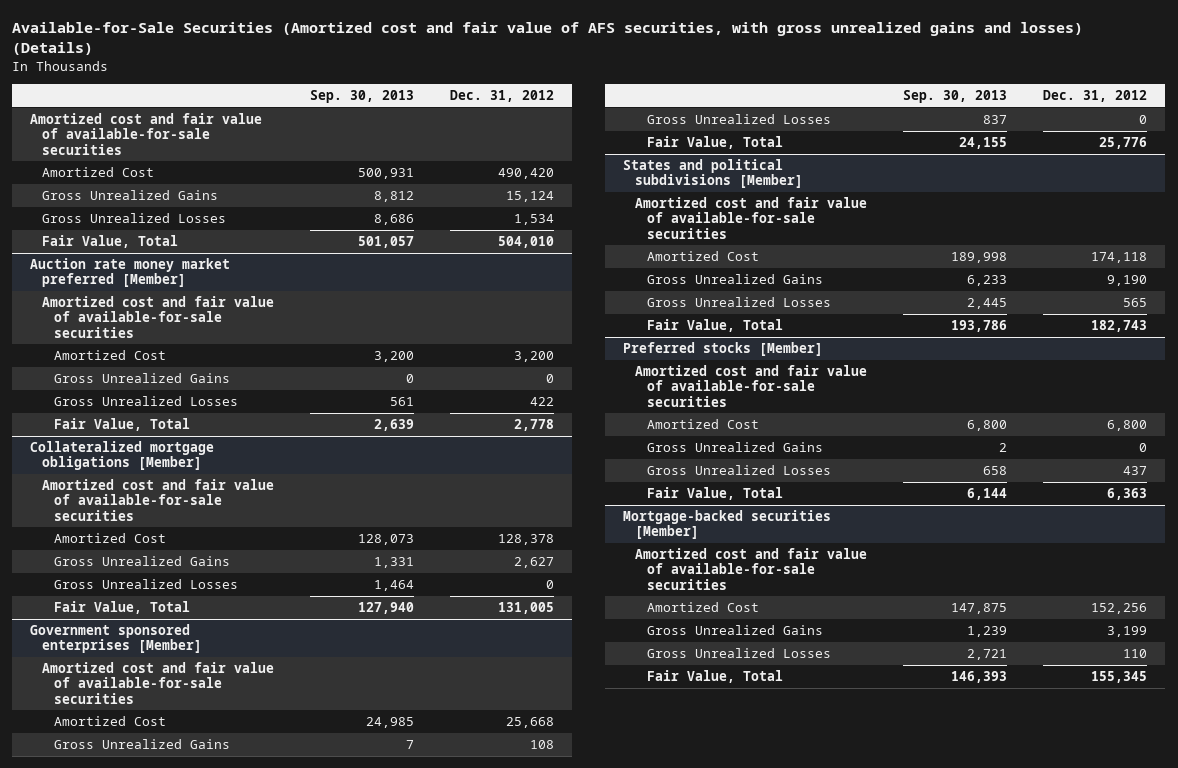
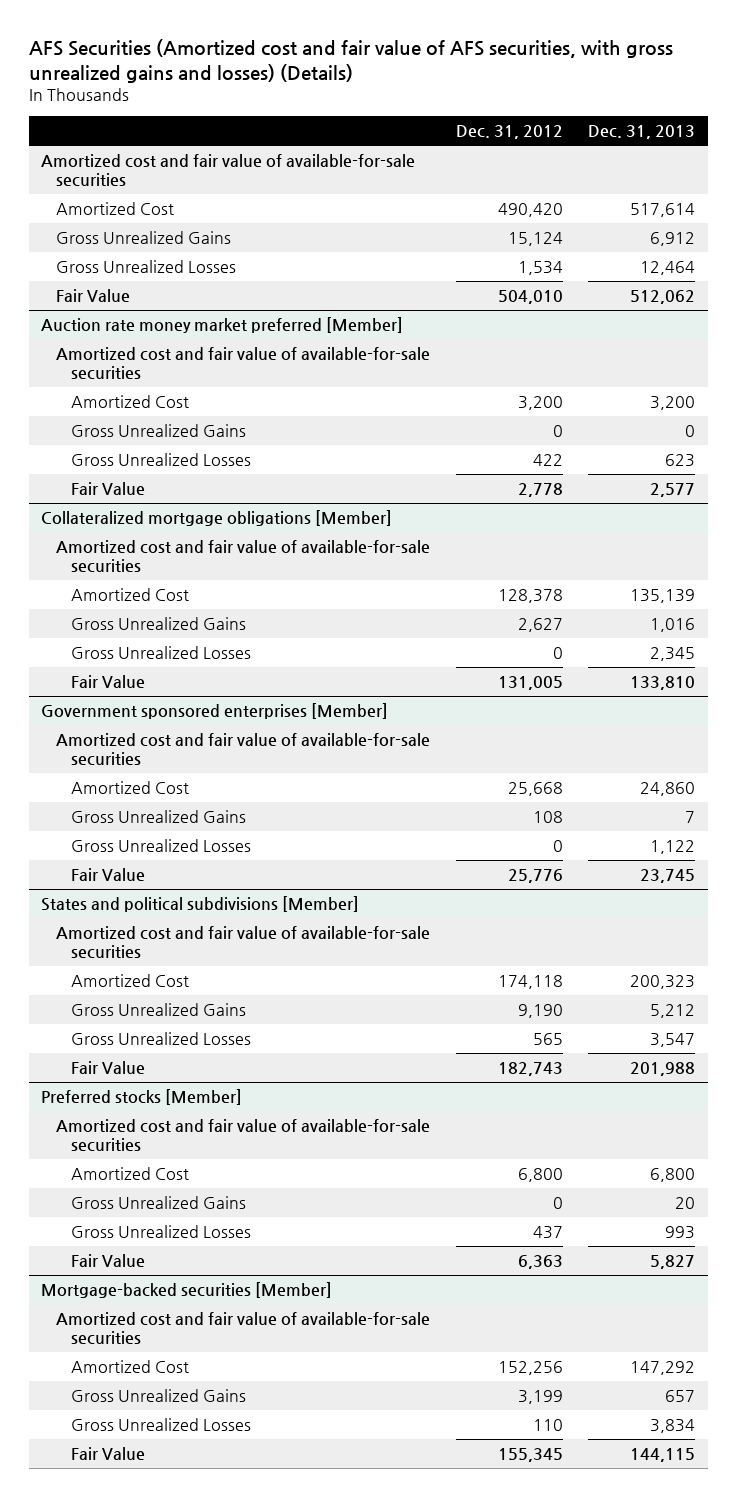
- Available-for-Sale Securities (Amortized cost and fair value of AFS securities, with gross unrealized gains and losses) (Details)
+ AFS Securities (Amortized cost and fair value of AFS securities, with gross unrealized gains and losses) (Details)
- | Sep. 30, 2013 | Dec. 31, 2012
+ | Dec. 31, 2012 | Dec. 31, 2013
- Fair Value, Total | 501,057 | 504,010
+ Fair Value | 504,010 | 512,062
@ Auction rate money market preferred [Member]
- Fair Value, Total | 2,639 | 2,778
+ Fair Value | 2,778 | 2,577
@ Collateralized mortgage obligations [Member]
- Fair Value, Total | 127,940 | 131,005
+ Fair Value | 131,005 | 133,810
@ Government sponsored enterprises [Member]
- Fair Value, Total | 24,155 | 25,776
+ Fair Value | 25,776 | 23,745
@ States and political subdivisions [Member]
- Fair Value, Total | 193,786 | 182,743
+ Fair Value | 182,743 | 201,988
@ Preferred stocks [Member]
- Fair Value, Total | 6,144 | 6,363
+ Fair Value | 6,363 | 5,827
@ Mortgage-backed securities [Member]
- Fair Value, Total | 146,393 | 155,345
+ Fair Value | 155,345 | 144,115

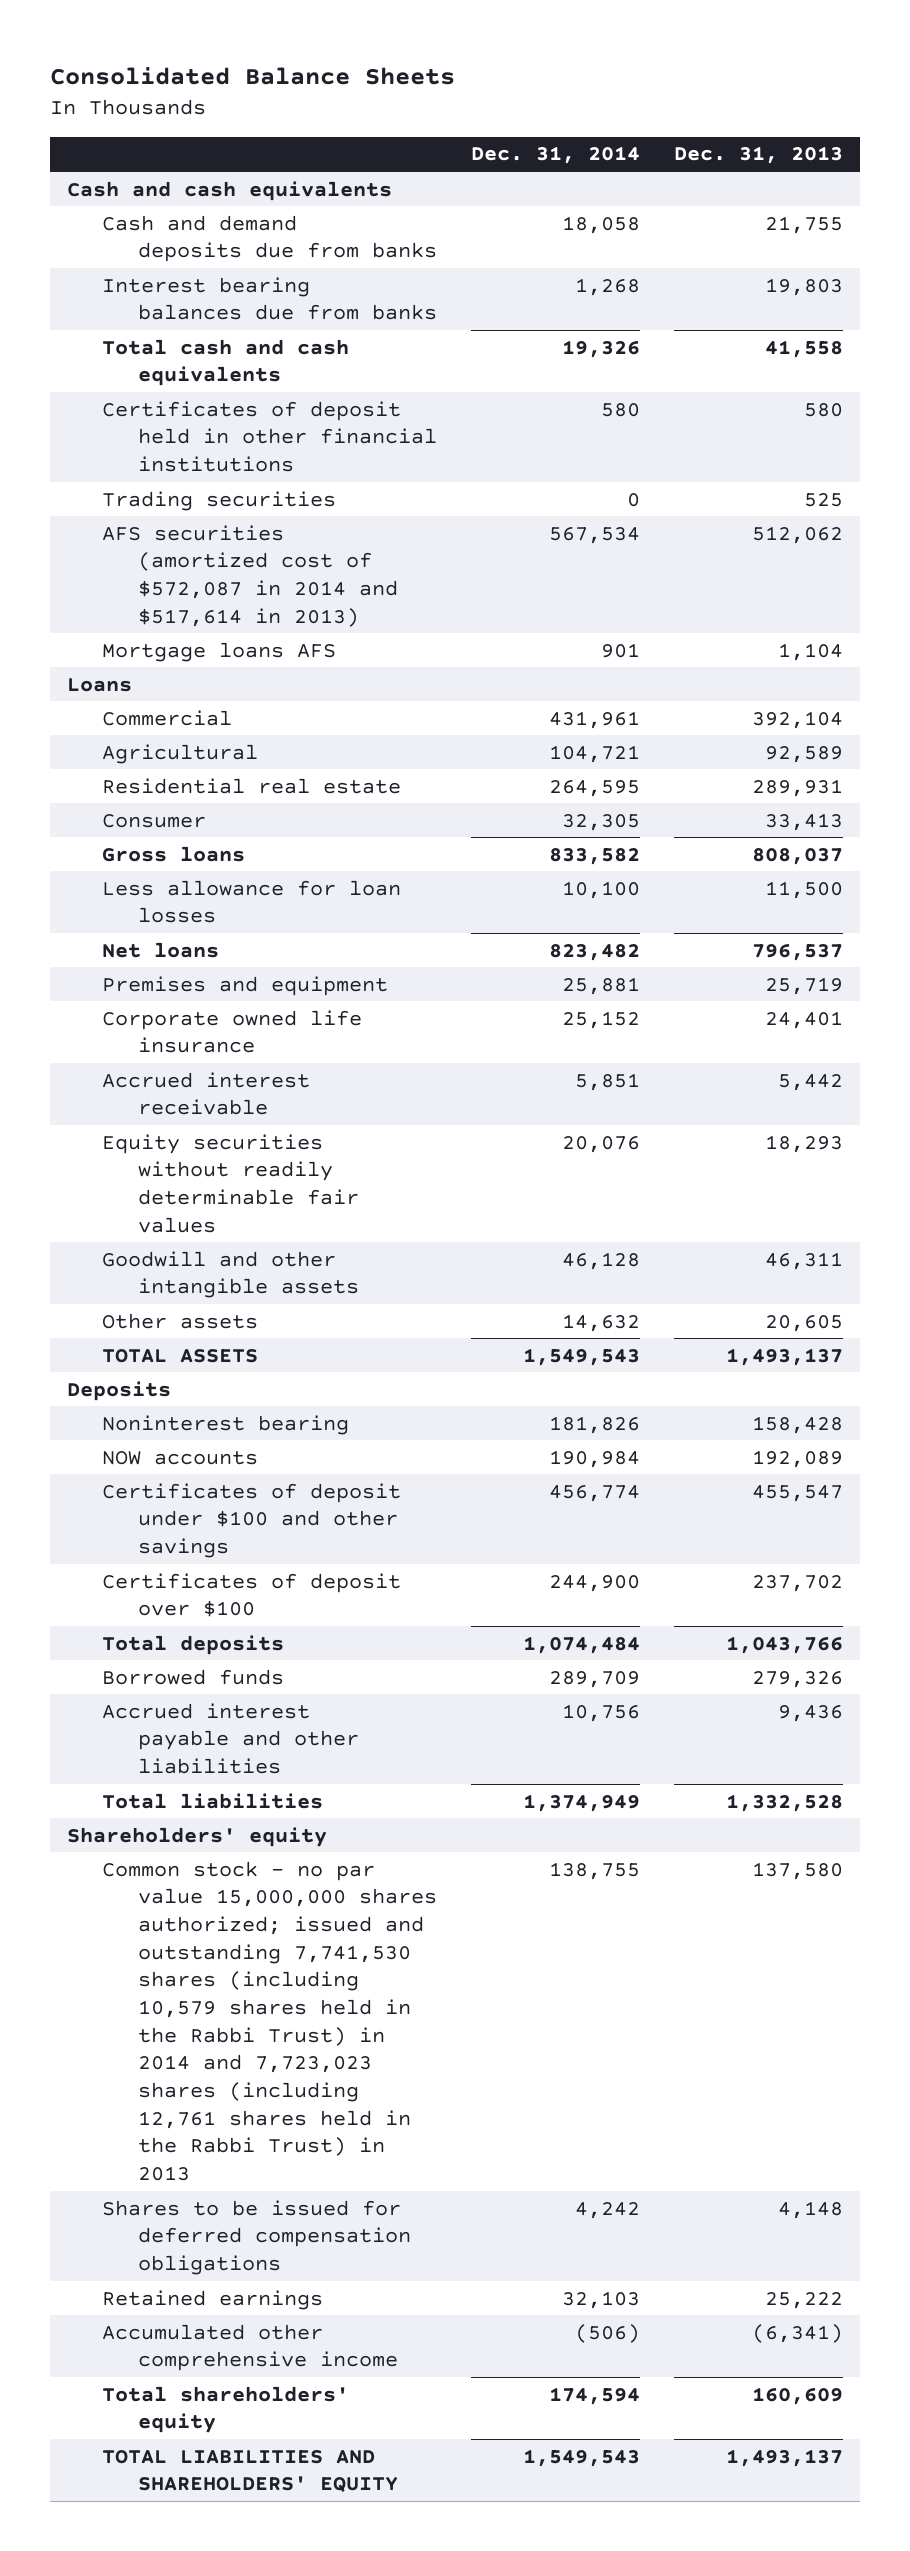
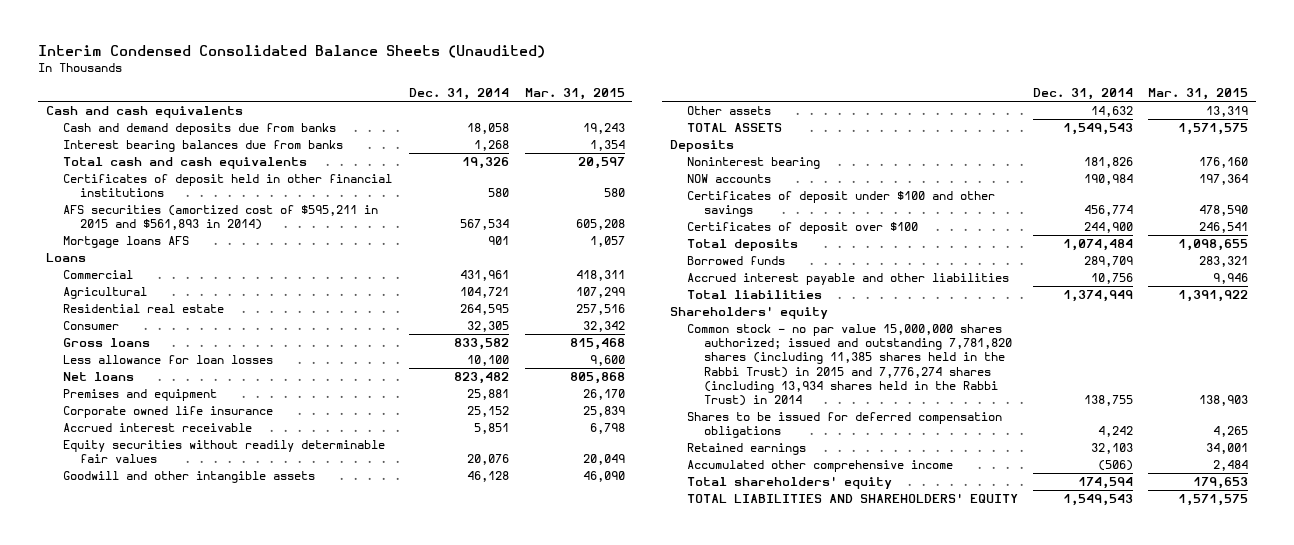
- Consolidated Balance Sheets
+ Interim Condensed Consolidated Balance Sheets (Unaudited)
- | Dec. 31, 2014 | Dec. 31, 2013
+ | Dec. 31, 2014 | Mar. 31, 2015
- Trading securities | 0 | 525
- AFS securities (amortized cost of $572,087 in 2014 and $517,614 in 2013) | 567,534 | 512,062
+ AFS securities (amortized cost of $595,211 in 2015 and $561,893 in 2014) | 567,534 | 605,208
- Common stock - no par value 15,000,000 shares authorized; issued and outstanding 7,741,530 shares (including 10,579 shares held in the Rabbi Trust) in 2014 and 7,723,023 shares (including 12,761 shares held in the Rabbi Trust) in 2013 | 138,755 | 137,580
+ Common stock - no par value 15,000,000 shares authorized; issued and outstanding 7,781,820 shares (including 11,385 shares held in the Rabbi Trust) in 2015 and 7,776,274 shares (including 13,934 shares held in the Rabbi Trust) in 2014 | 138,755 | 138,903

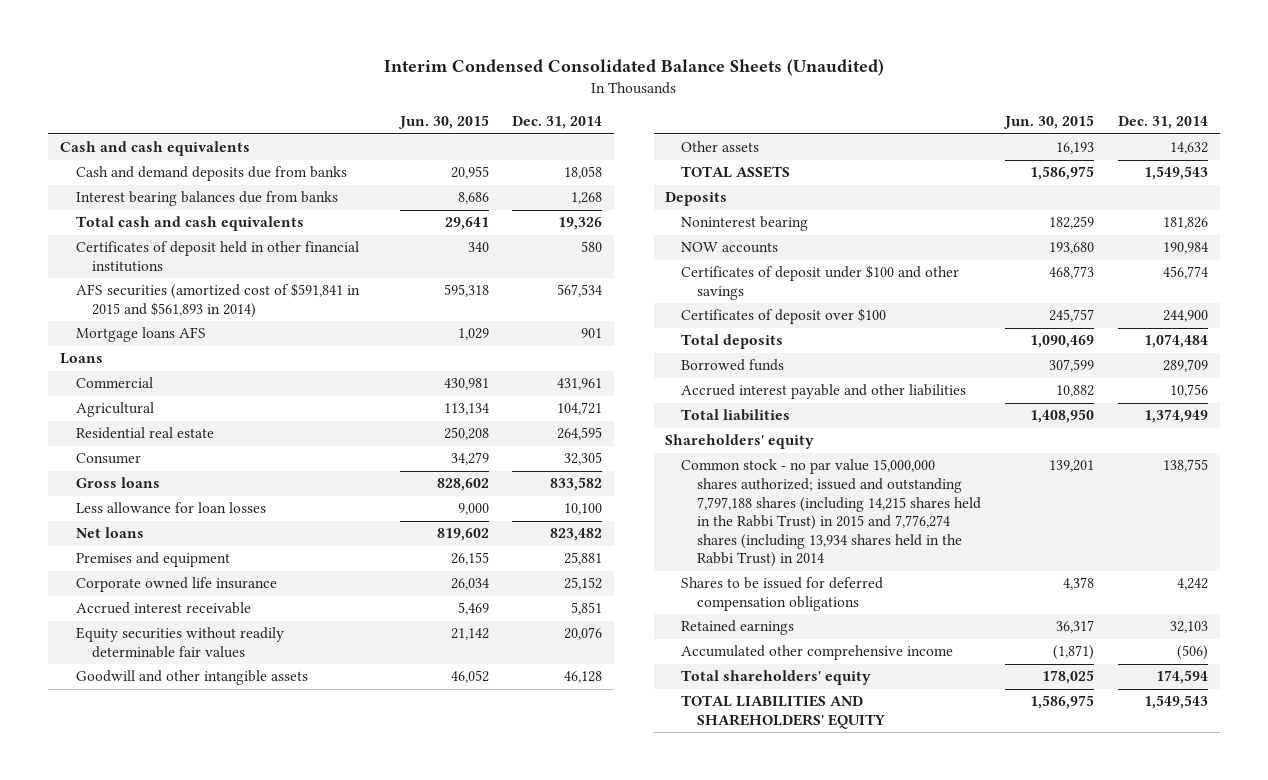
- | Dec. 31, 2014 | Mar. 31, 2015
+ | Jun. 30, 2015 | Dec. 31, 2014
- AFS securities (amortized cost of $595,211 in 2015 and $561,893 in 2014) | 567,534 | 605,208
+ AFS securities (amortized cost of $591,841 in 2015 and $561,893 in 2014) | 595,318 | 567,534
- Common stock - no par value 15,000,000 shares authorized; issued and outstanding 7,781,820 shares (including 11,385 shares held in the Rabbi Trust) in 2015 and 7,776,274 shares (including 13,934 shares held in the Rabbi Trust) in 2014 | 138,755 | 138,903
+ Common stock - no par value 15,000,000 shares authorized; issued and outstanding 7,797,188 shares (including 14,215 shares held in the Rabbi Trust) in 2015 and 7,776,274 shares (including 13,934 shares held in the Rabbi Trust) in 2014 | 139,201 | 138,755

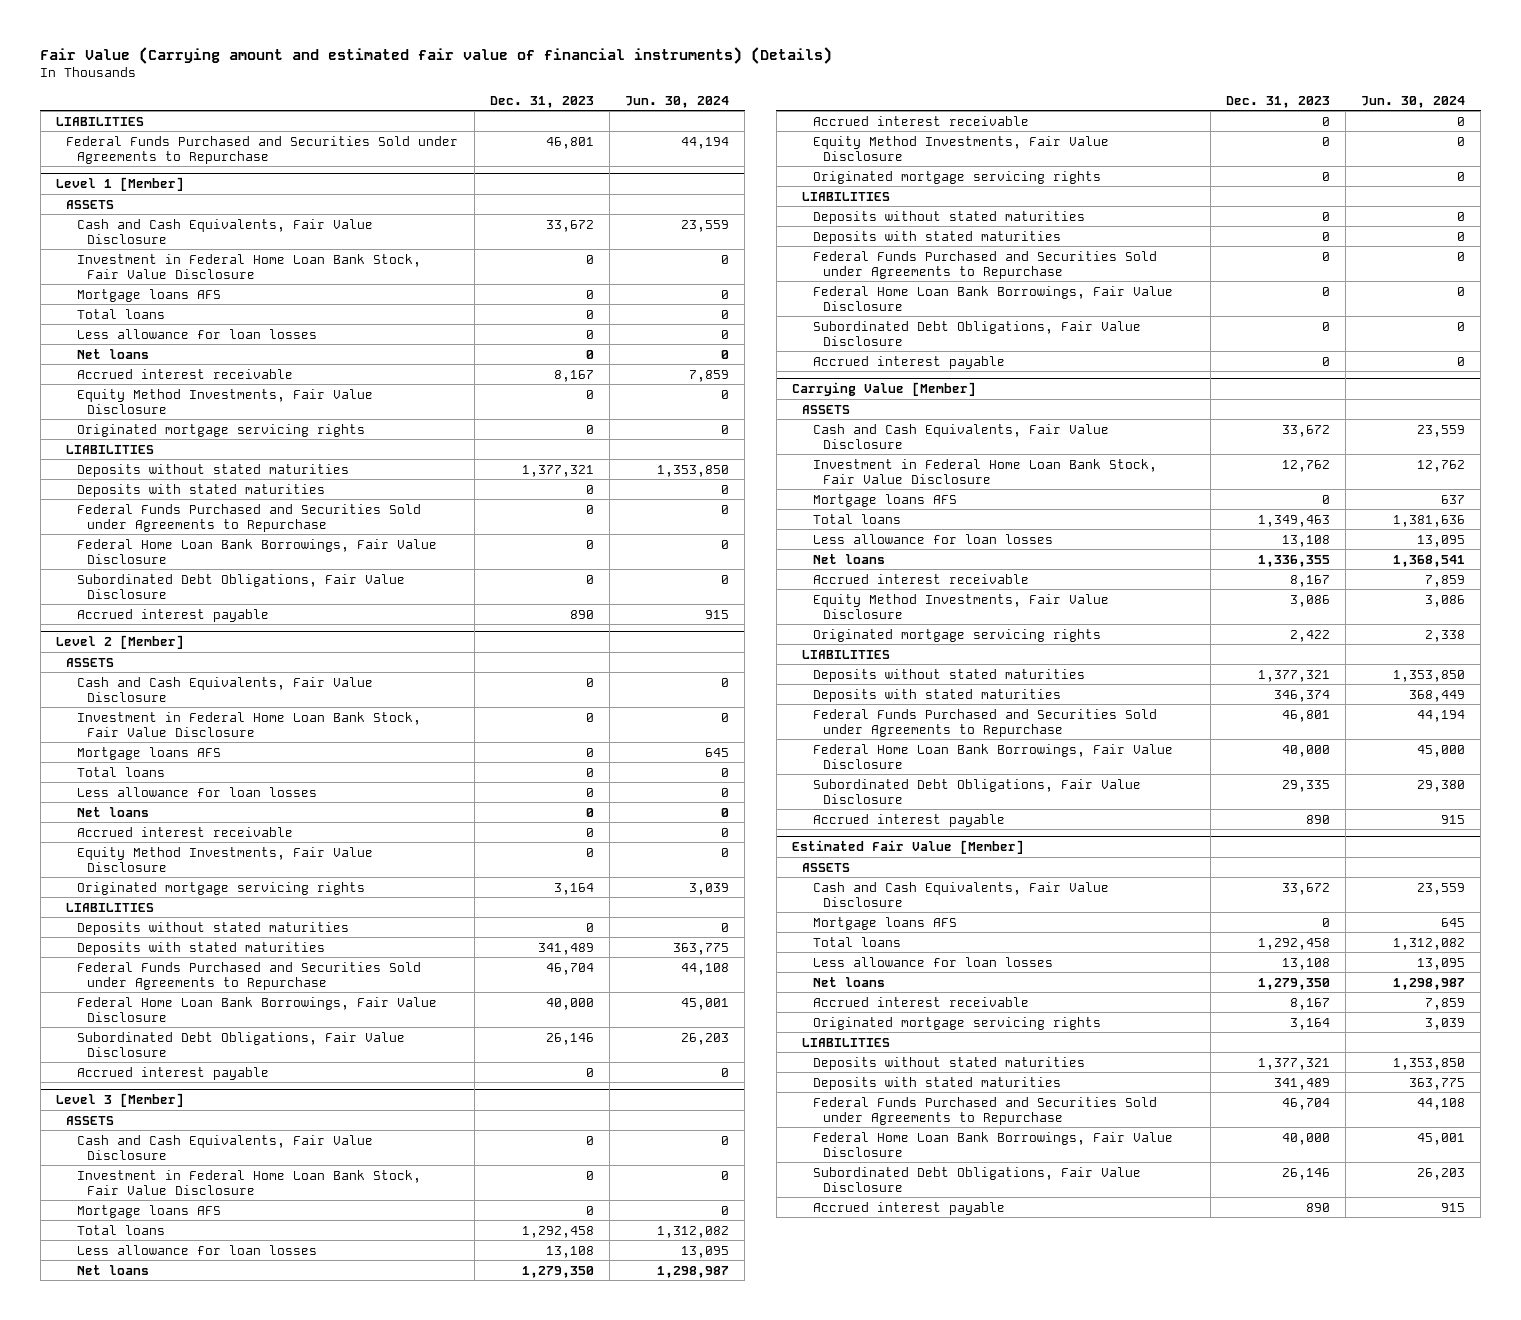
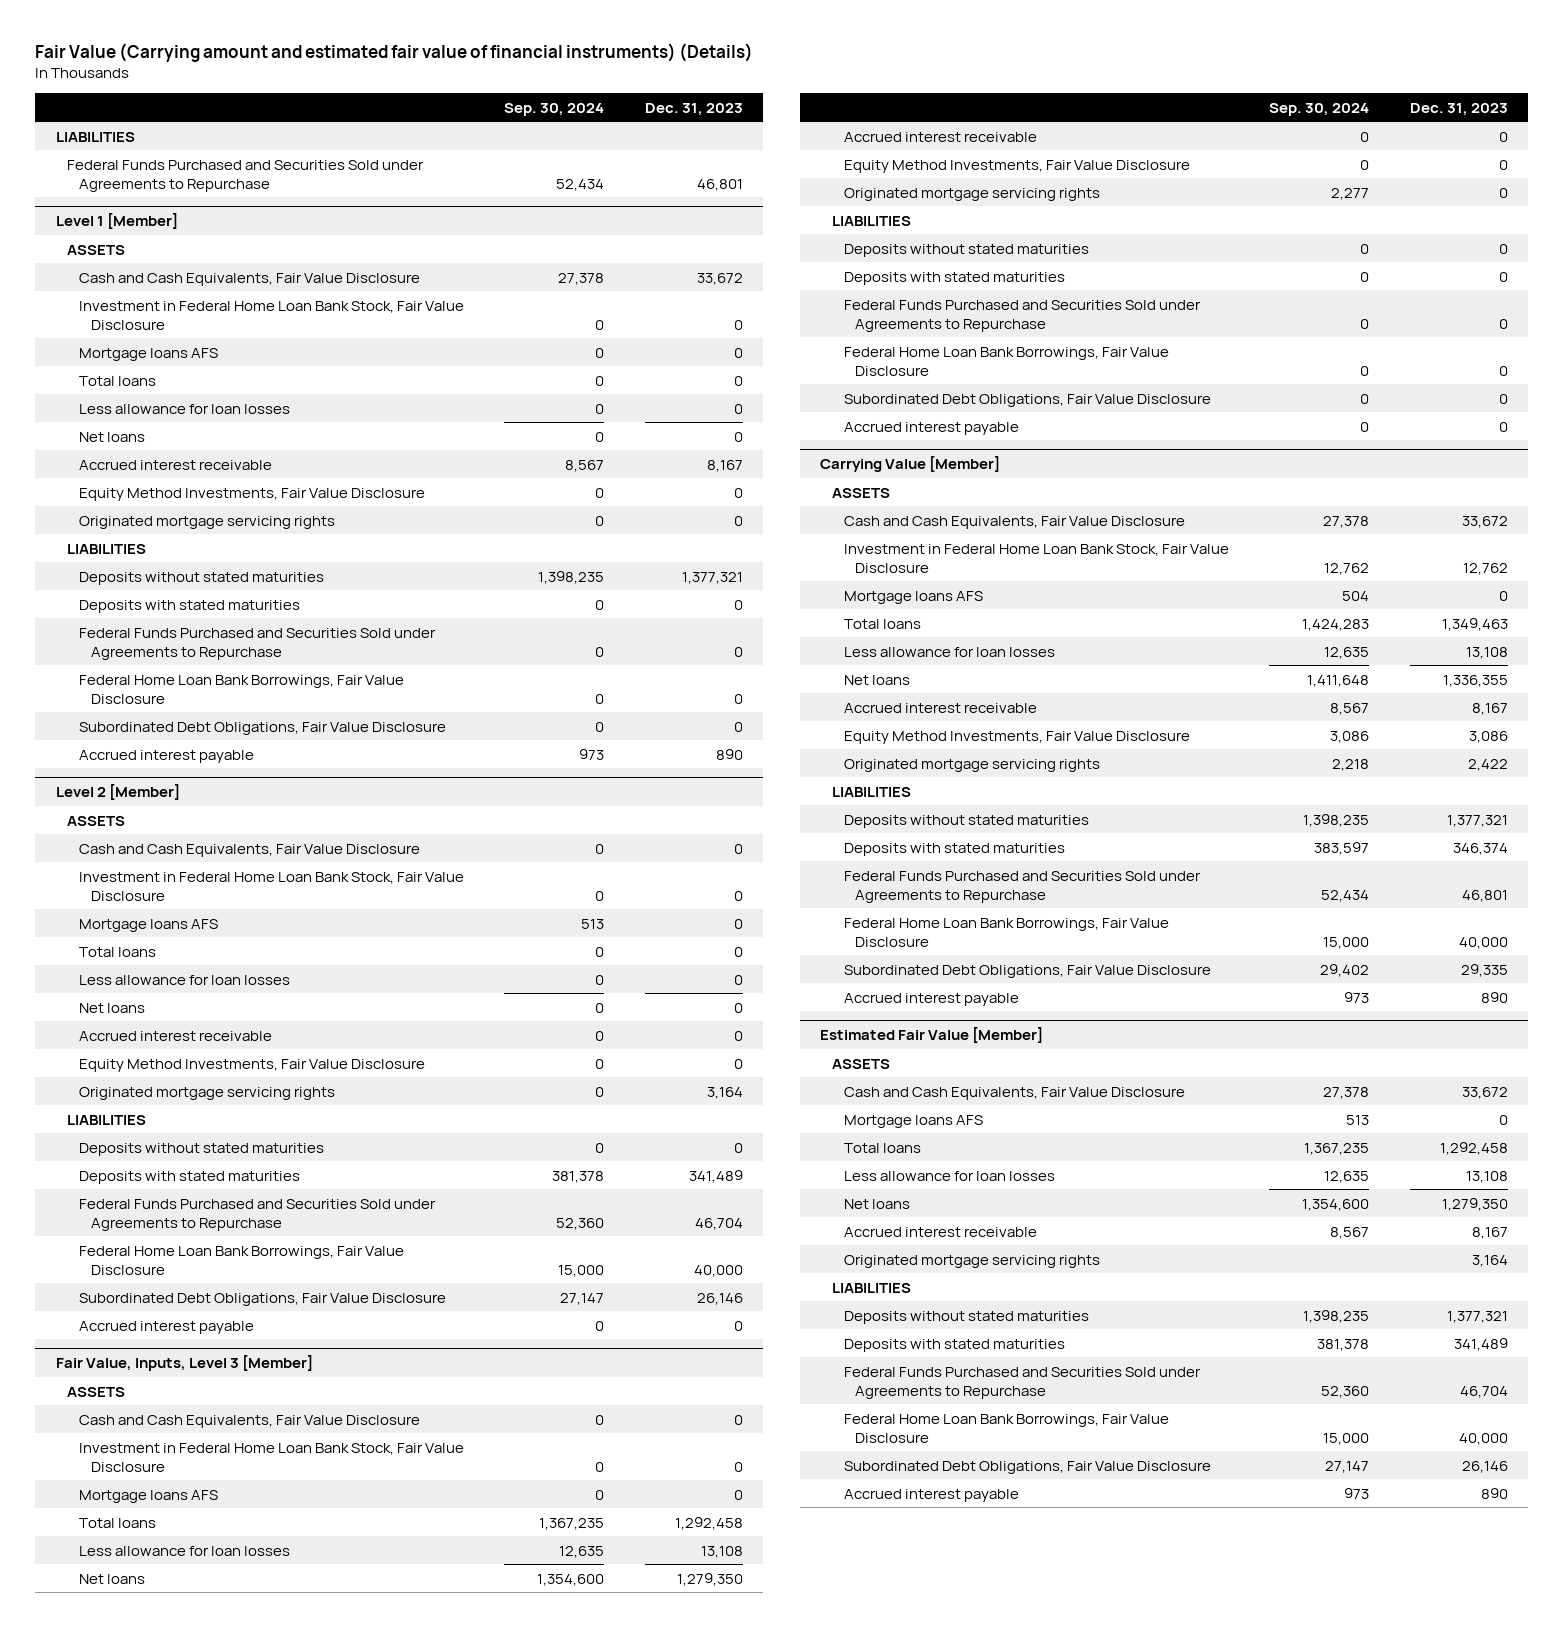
- | Dec. 31, 2023 | Jun. 30, 2024
+ | Sep. 30, 2024 | Dec. 31, 2023
- Level 3 [Member]
+ Fair Value, Inputs, Level 3 [Member]

